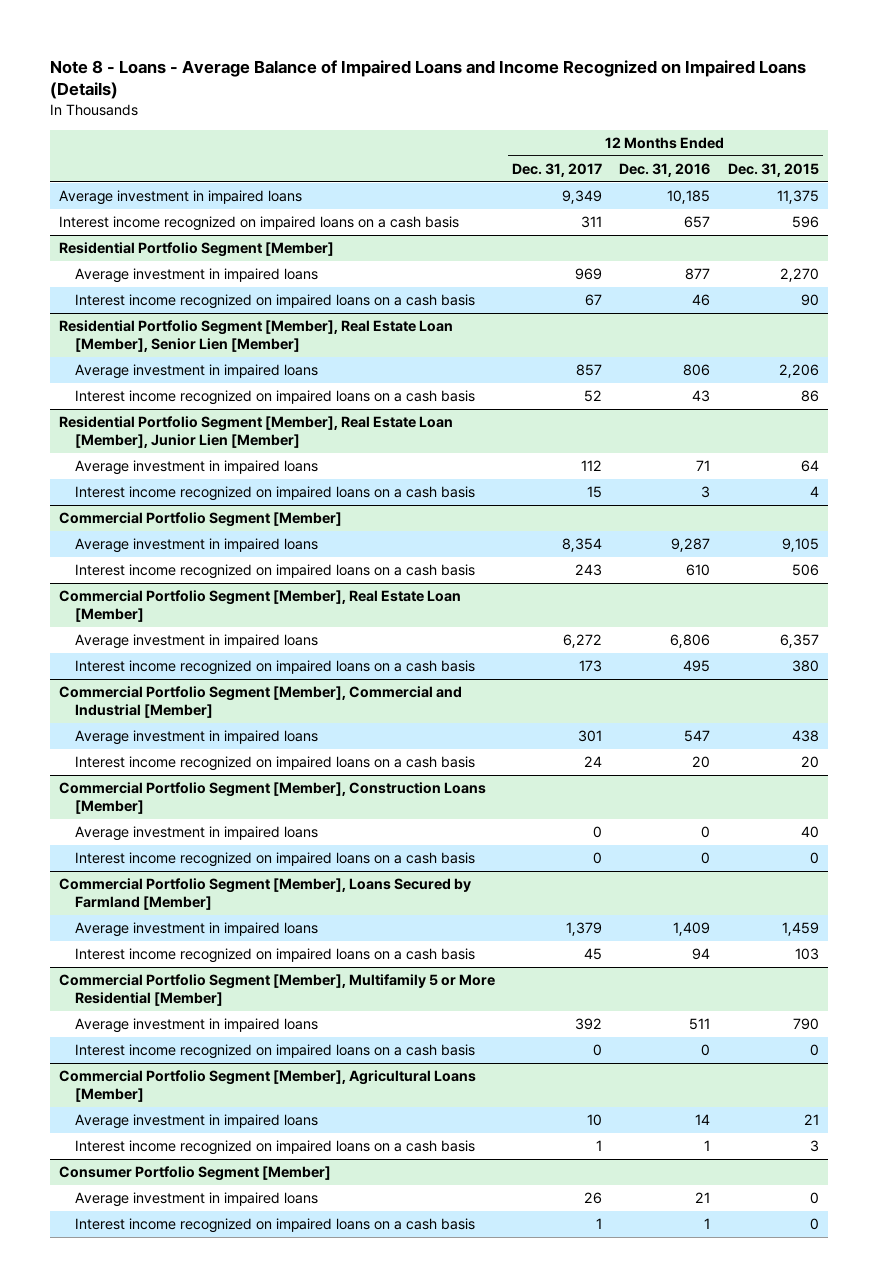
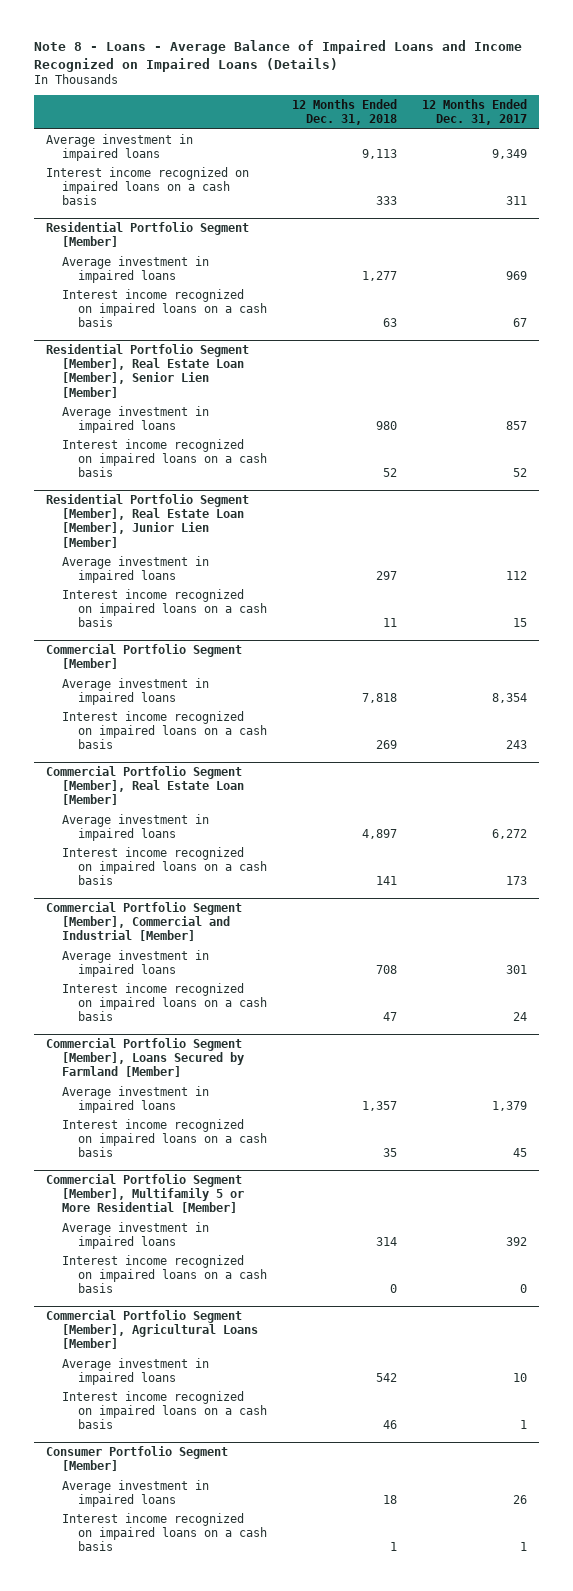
- | 12 Months Ended Dec. 31, 2017 | 12 Months Ended Dec. 31, 2016 | 12 Months Ended Dec. 31, 2015
+ | 12 Months Ended Dec. 31, 2018 | 12 Months Ended Dec. 31, 2017
- Commercial Portfolio Segment [Member], Construction Loans [Member]
- Average investment in impaired loans | 0 | 0 | 40
- Interest income recognized on impaired loans on a cash basis | 0 | 0 | 0

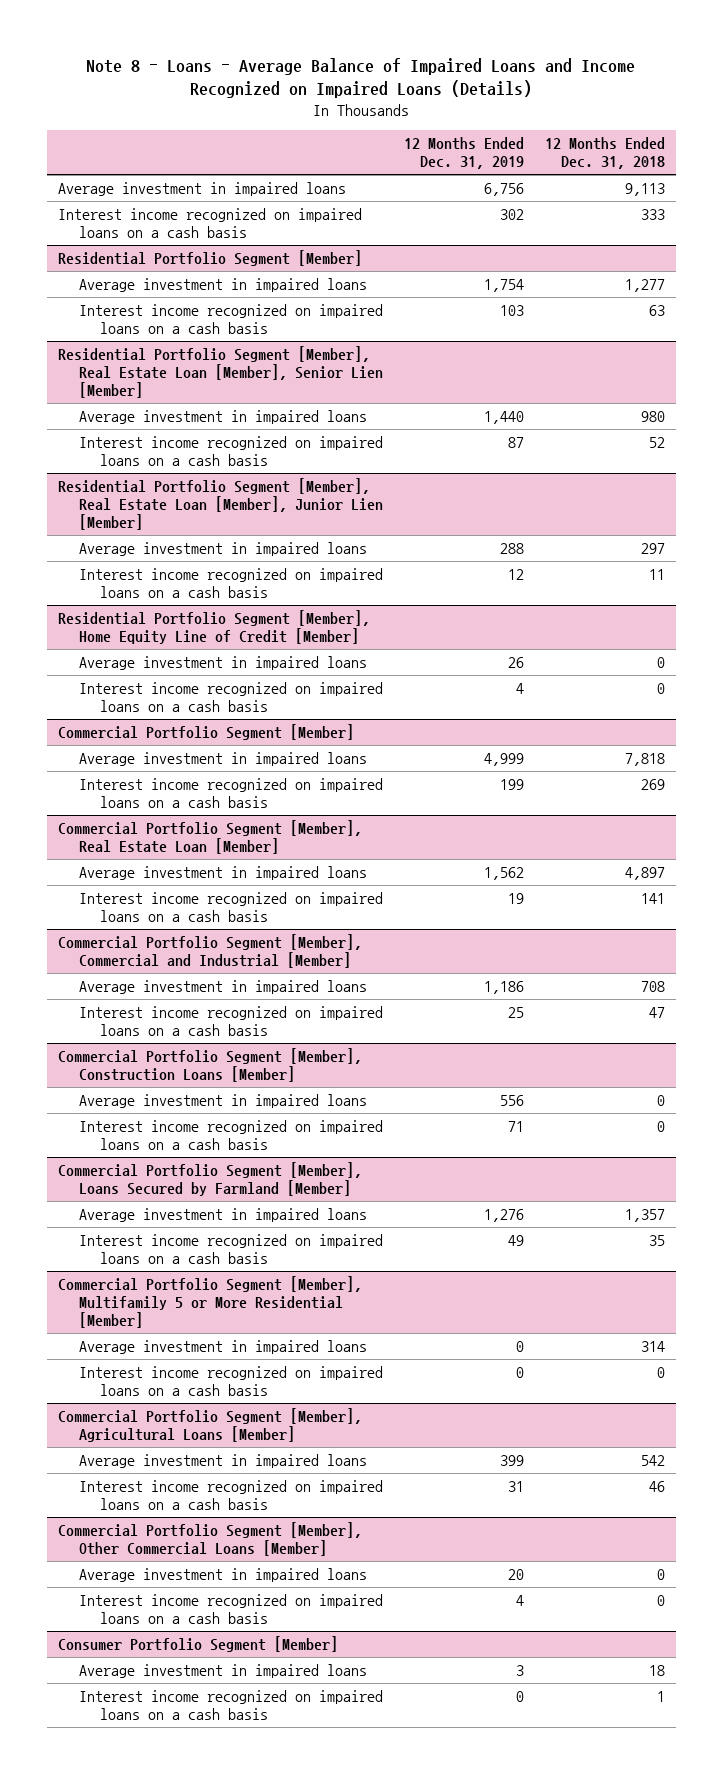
- | 12 Months Ended Dec. 31, 2018 | 12 Months Ended Dec. 31, 2017
+ | 12 Months Ended Dec. 31, 2019 | 12 Months Ended Dec. 31, 2018
+ Residential Portfolio Segment [Member], Home Equity Line of Credit [Member]
+ Average investment in impaired loans | 26 | 0
+ Interest income recognized on impaired loans on a cash basis | 4 | 0
+ Commercial Portfolio Segment [Member], Construction Loans [Member]
+ Average investment in impaired loans | 556 | 0
+ Interest income recognized on impaired loans on a cash basis | 71 | 0
+ Commercial Portfolio Segment [Member], Other Commercial Loans [Member]
+ Average investment in impaired loans | 20 | 0
+ Interest income recognized on impaired loans on a cash basis | 4 | 0

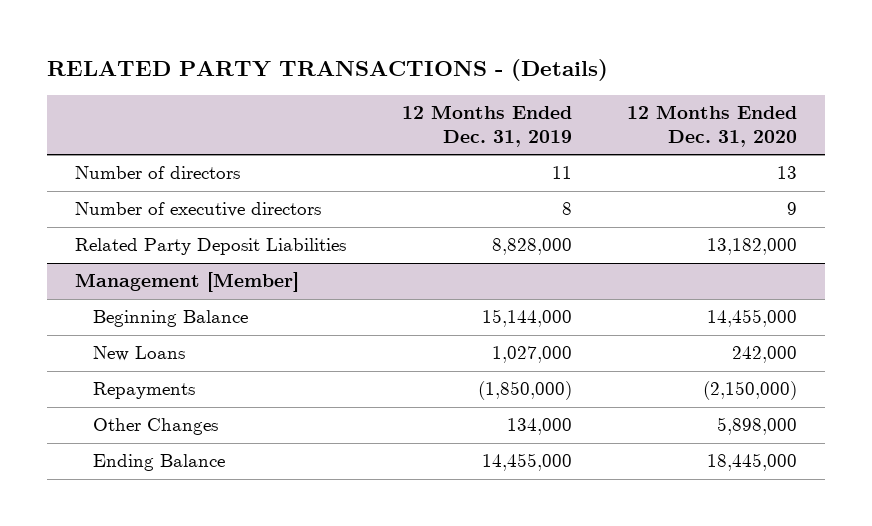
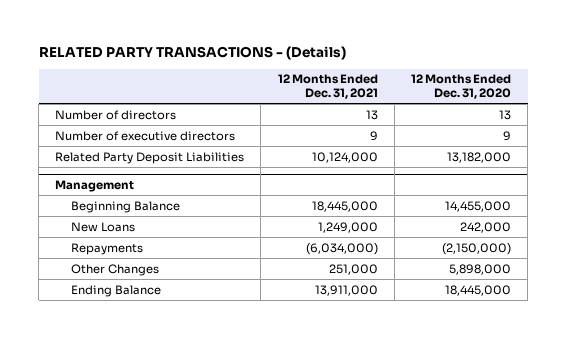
- | 12 Months Ended Dec. 31, 2019 | 12 Months Ended Dec. 31, 2020
+ | 12 Months Ended Dec. 31, 2021 | 12 Months Ended Dec. 31, 2020
- Management [Member]
+ Management

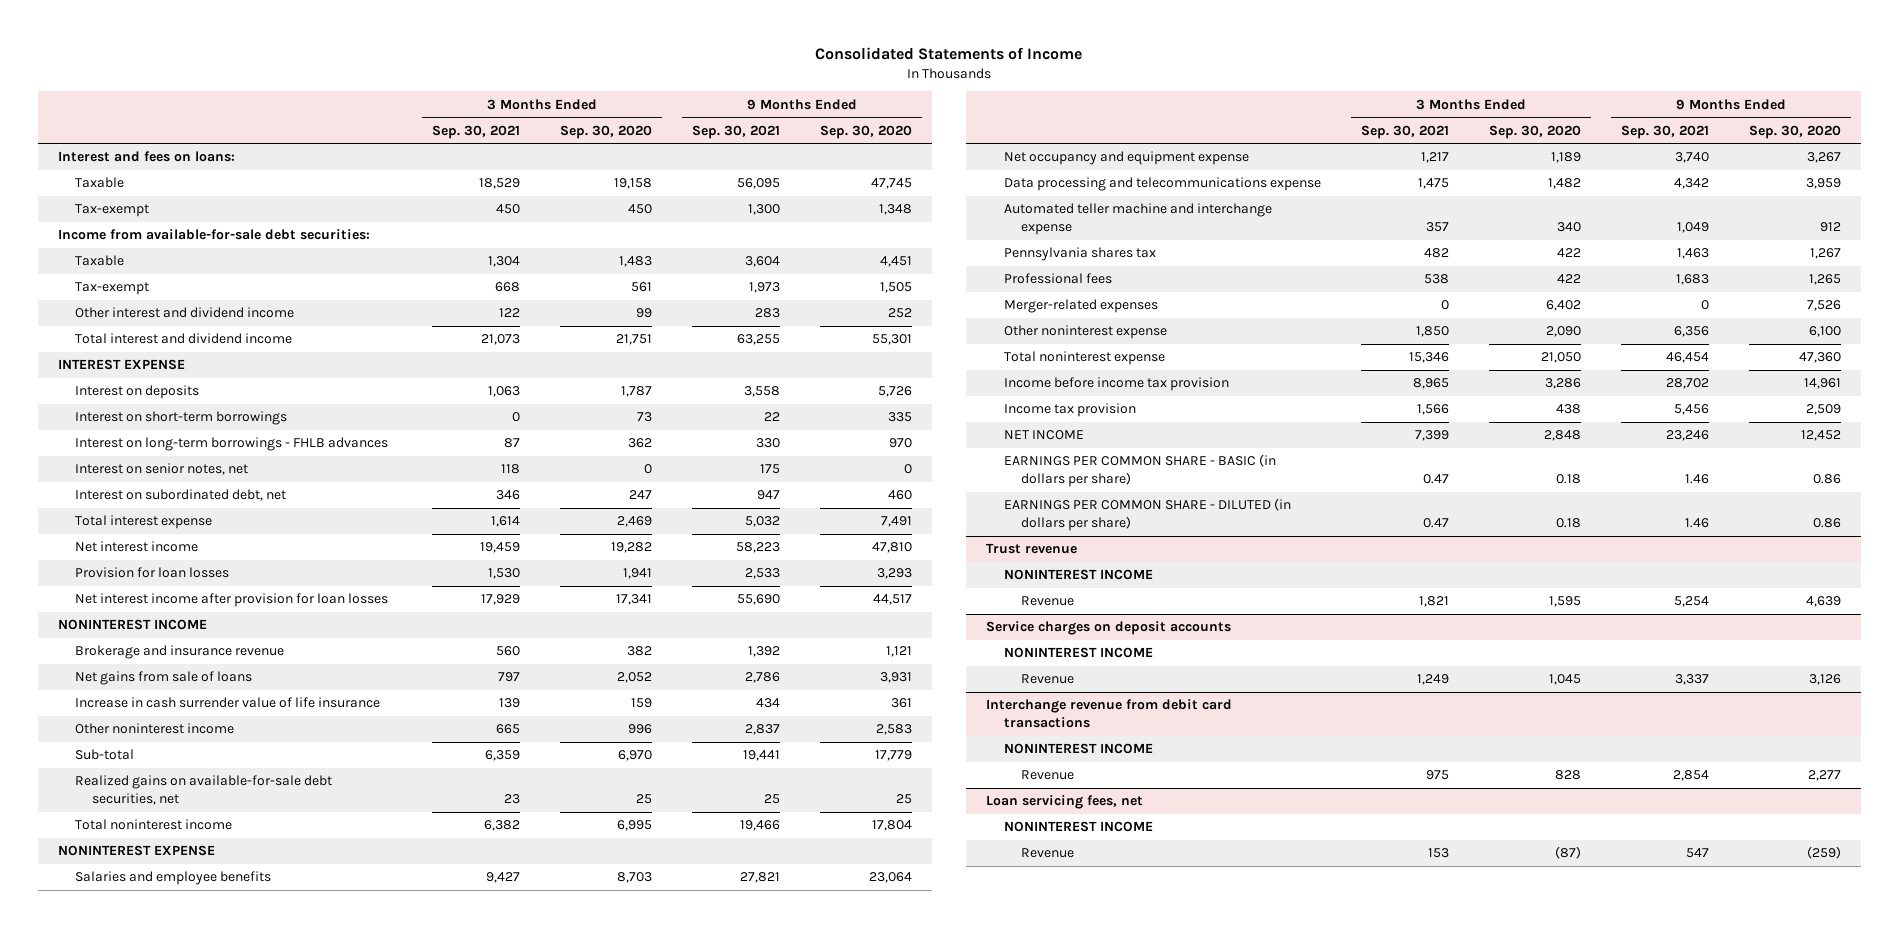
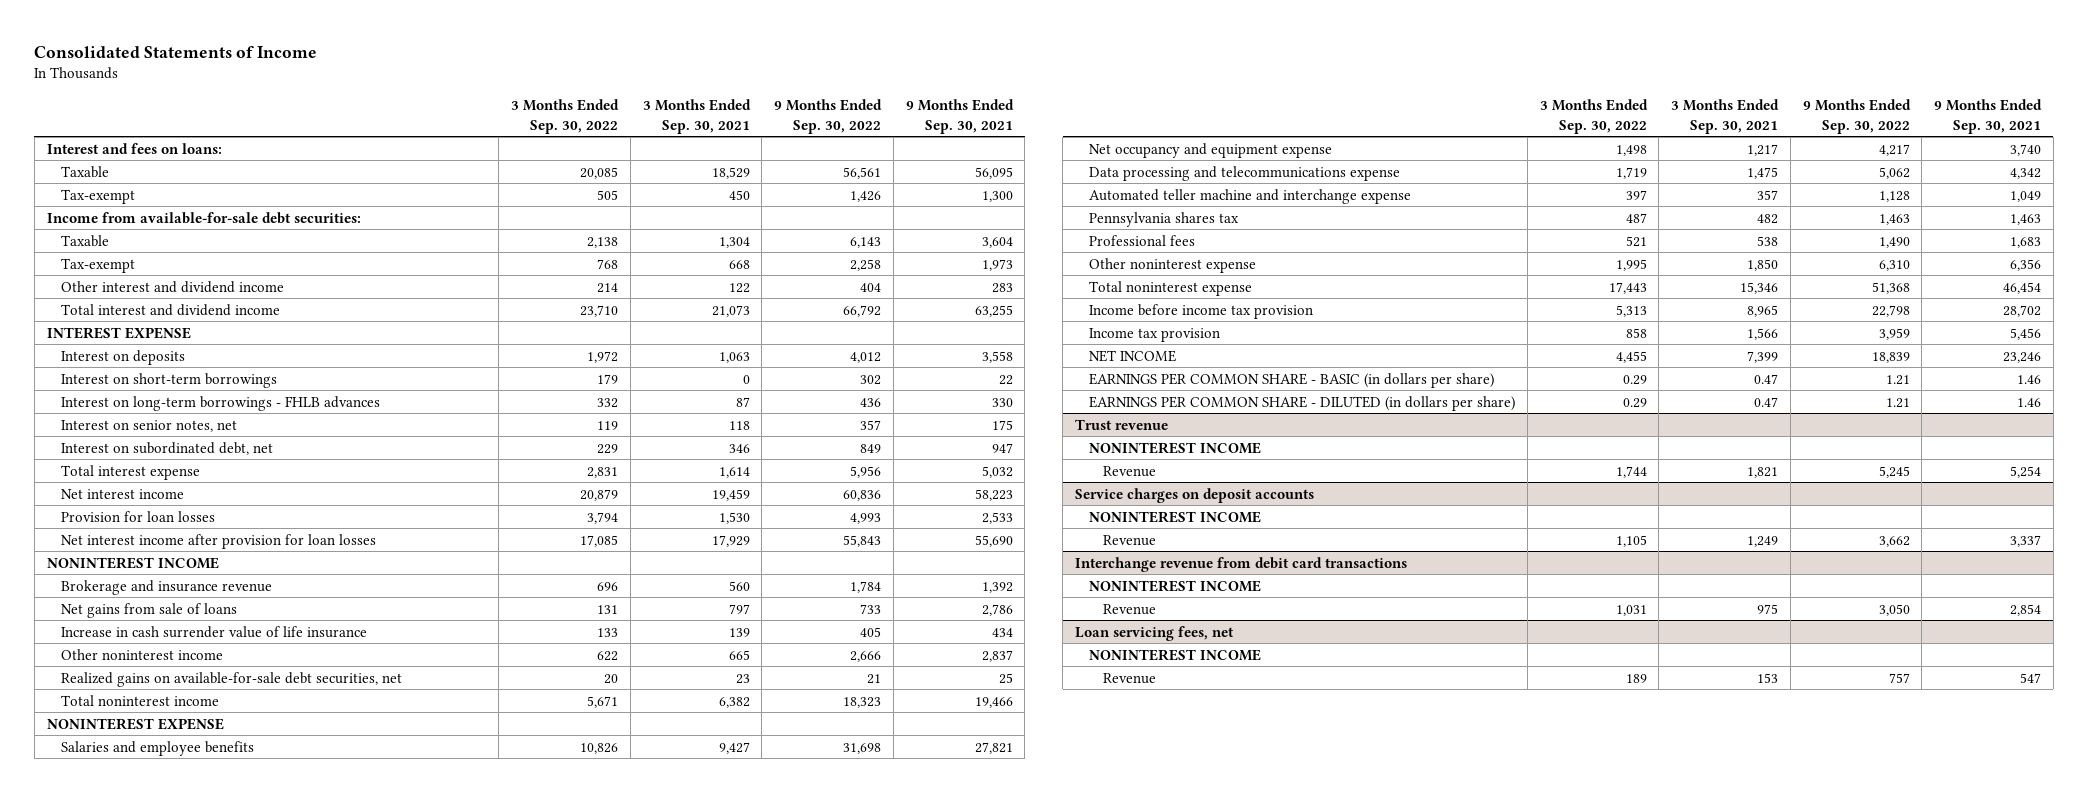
- | 3 Months Ended Sep. 30, 2021 | 3 Months Ended Sep. 30, 2020 | 9 Months Ended Sep. 30, 2021 | 9 Months Ended Sep. 30, 2020
+ | 3 Months Ended Sep. 30, 2022 | 3 Months Ended Sep. 30, 2021 | 9 Months Ended Sep. 30, 2022 | 9 Months Ended Sep. 30, 2021
- Sub-total | 6,359 | 6,970 | 19,441 | 17,779
- Merger-related expenses | 0 | 6,402 | 0 | 7,526

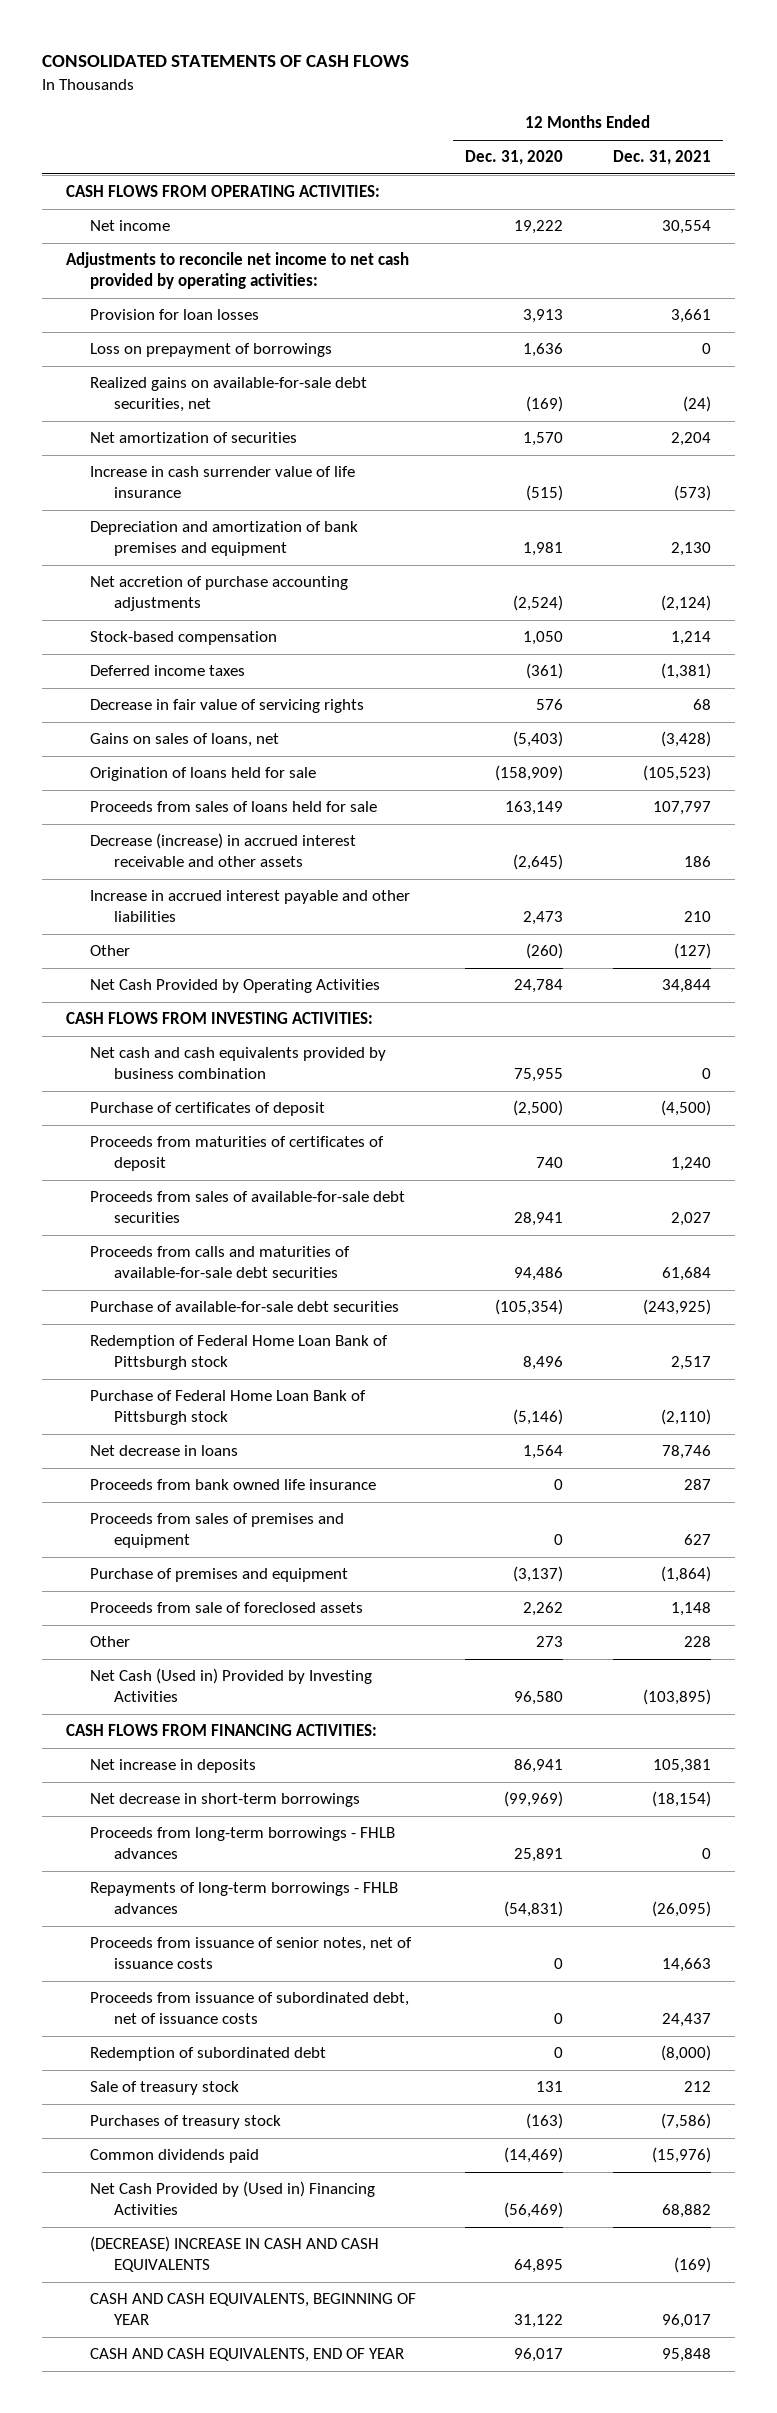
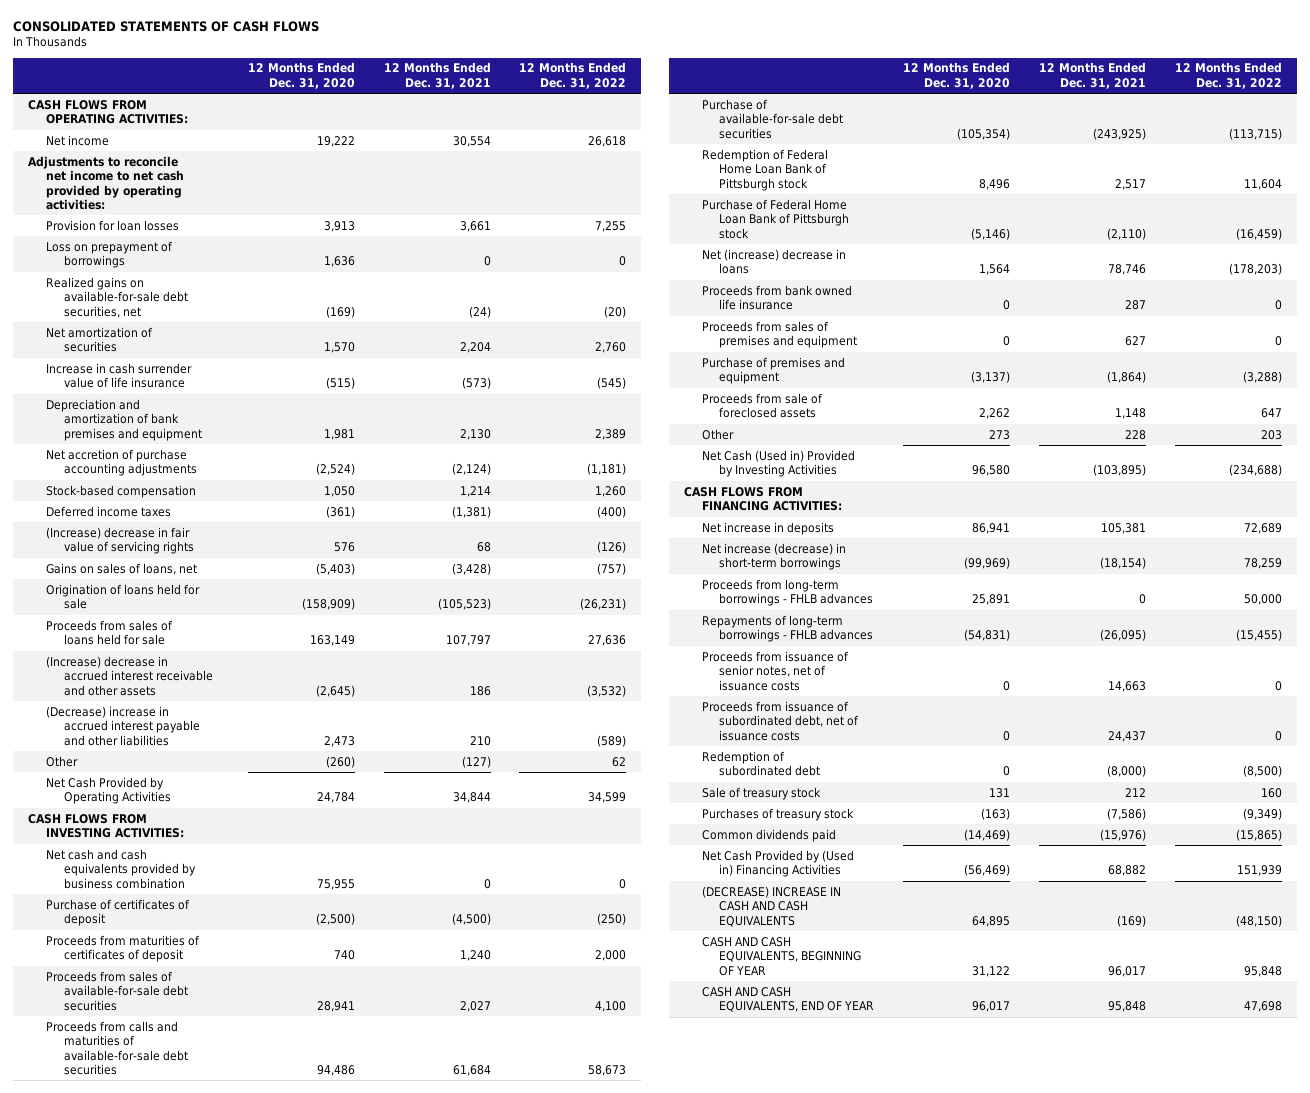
- | 12 Months Ended Dec. 31, 2020 | 12 Months Ended Dec. 31, 2021
+ | 12 Months Ended Dec. 31, 2020 | 12 Months Ended Dec. 31, 2021 | 12 Months Ended Dec. 31, 2022
- Decrease in fair value of servicing rights | 576 | 68
+ (Increase) decrease in fair value of servicing rights | 576 | 68 | (126)
- Decrease (increase) in accrued interest receivable and other assets | (2,645) | 186
- Increase in accrued interest payable and other liabilities | 2,473 | 210
+ (Increase) decrease in accrued interest receivable and other assets | (2,645) | 186 | (3,532)
+ (Decrease) increase in accrued interest payable and other liabilities | 2,473 | 210 | (589)
- Net decrease in loans | 1,564 | 78,746
+ Net (increase) decrease in loans | 1,564 | 78,746 | (178,203)
- Net decrease in short-term borrowings | (99,969) | (18,154)
+ Net increase (decrease) in short-term borrowings | (99,969) | (18,154) | 78,259

